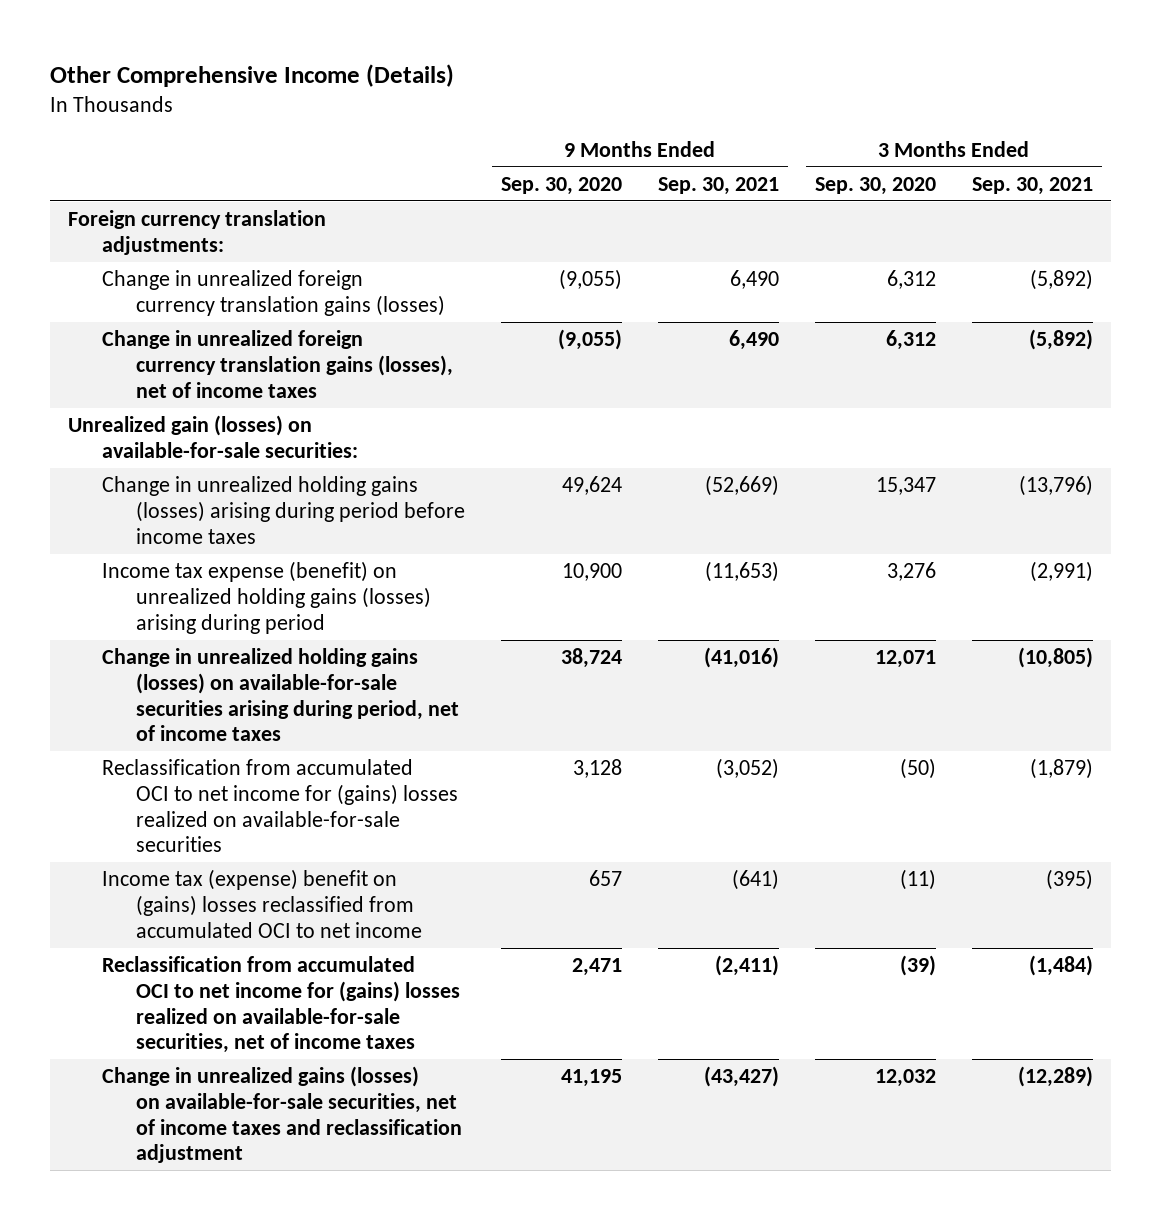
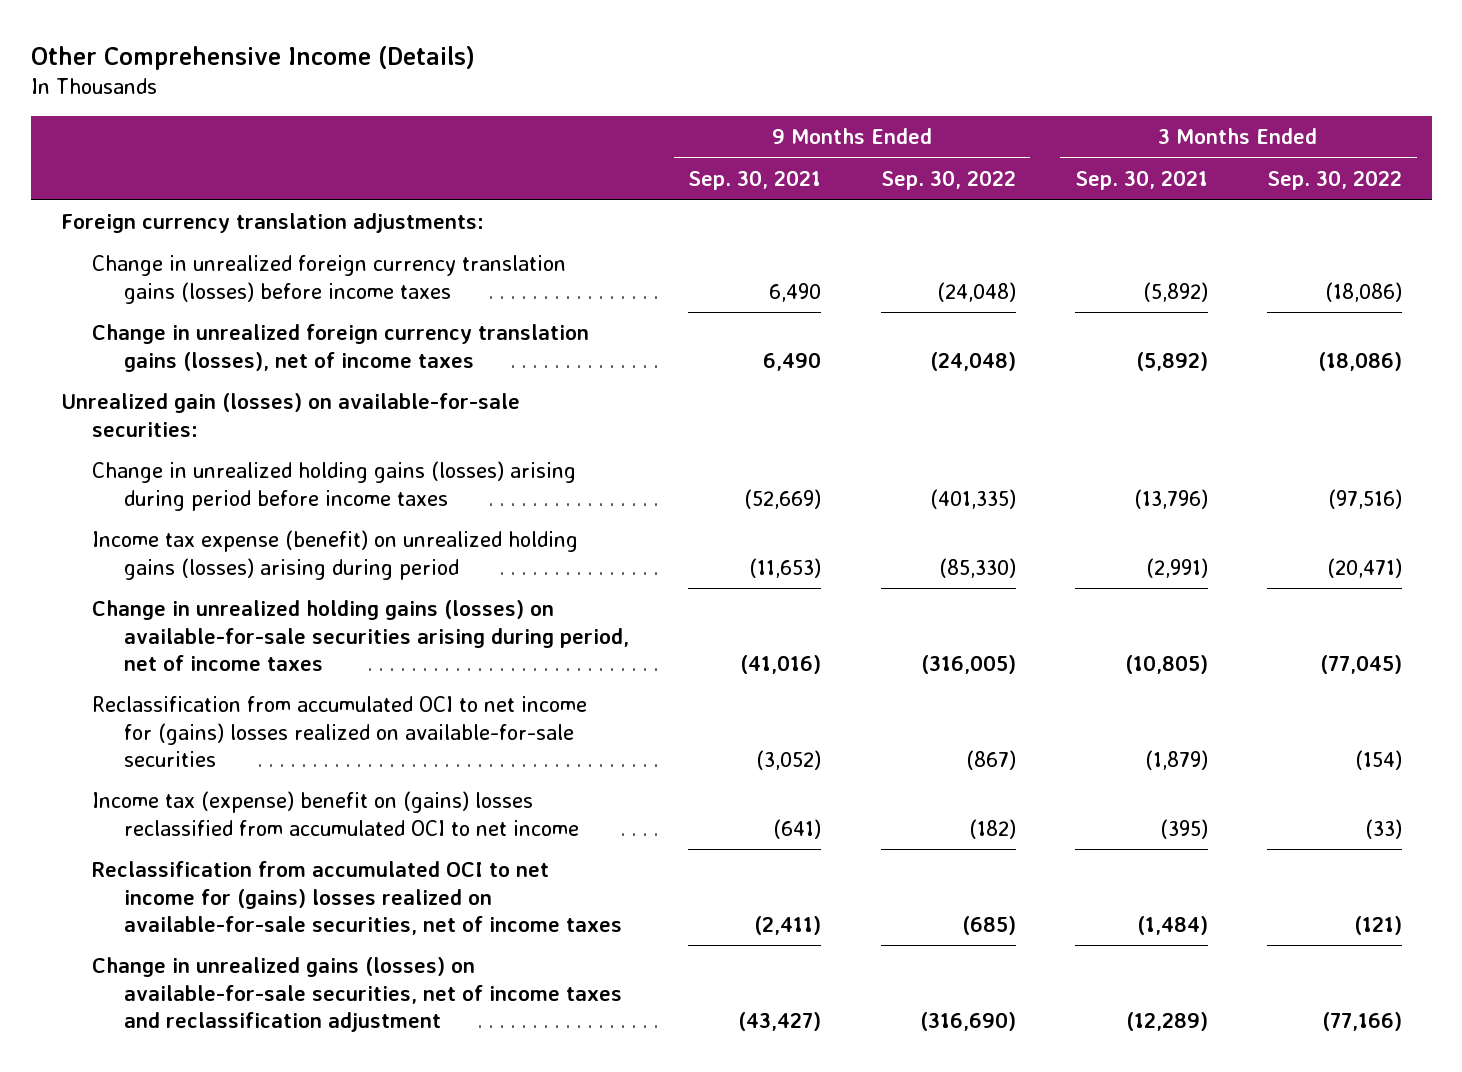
- | 9 Months Ended Sep. 30, 2020 | 9 Months Ended Sep. 30, 2021 | 3 Months Ended Sep. 30, 2020 | 3 Months Ended Sep. 30, 2021
+ | 9 Months Ended Sep. 30, 2021 | 9 Months Ended Sep. 30, 2022 | 3 Months Ended Sep. 30, 2021 | 3 Months Ended Sep. 30, 2022
- Change in unrealized foreign currency translation gains (losses) | (9,055) | 6,490 | 6,312 | (5,892)
+ Change in unrealized foreign currency translation gains (losses) before income taxes | 6,490 | (24,048) | (5,892) | (18,086)

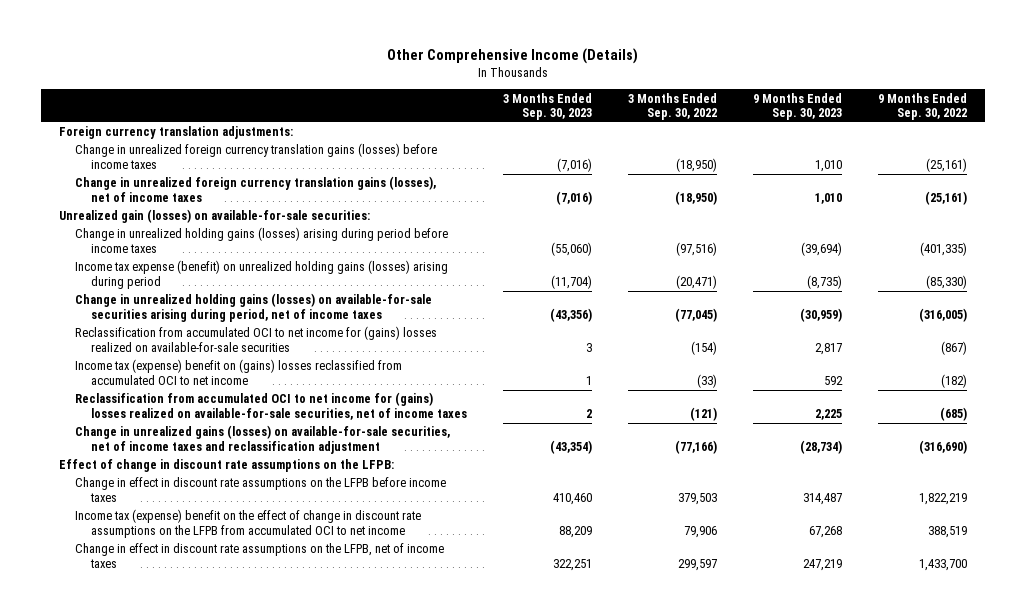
- | 9 Months Ended Sep. 30, 2021 | 9 Months Ended Sep. 30, 2022 | 3 Months Ended Sep. 30, 2021 | 3 Months Ended Sep. 30, 2022
+ | 3 Months Ended Sep. 30, 2023 | 3 Months Ended Sep. 30, 2022 | 9 Months Ended Sep. 30, 2023 | 9 Months Ended Sep. 30, 2022
- Change in unrealized foreign currency translation gains (losses) before income taxes | 6,490 | (24,048) | (5,892) | (18,086)
- Change in unrealized foreign currency translation gains (losses), net of income taxes | 6,490 | (24,048) | (5,892) | (18,086)
+ Change in unrealized foreign currency translation gains (losses) before income taxes | (7,016) | (18,950) | 1,010 | (25,161)
+ Change in unrealized foreign currency translation gains (losses), net of income taxes | (7,016) | (18,950) | 1,010 | (25,161)
+ Effect of change in discount rate assumptions on the LFPB:
+ Change in effect in discount rate assumptions on the LFPB before income taxes | 410,460 | 379,503 | 314,487 | 1,822,219
+ Income tax (expense) benefit on the effect of change in discount rate assumptions on the LFPB from accumulated OCI to net income | 88,209 | 79,906 | 67,268 | 388,519
+ Change in effect in discount rate assumptions on the LFPB, net of income taxes | 322,251 | 299,597 | 247,219 | 1,433,700

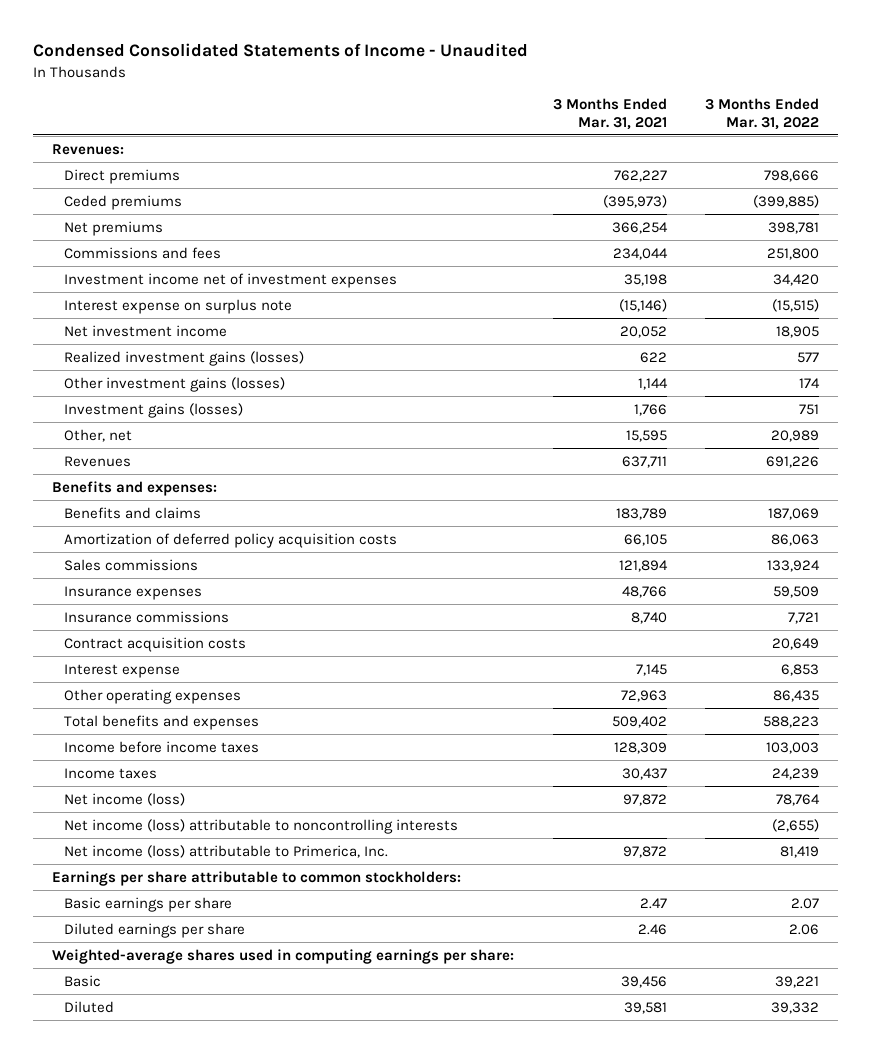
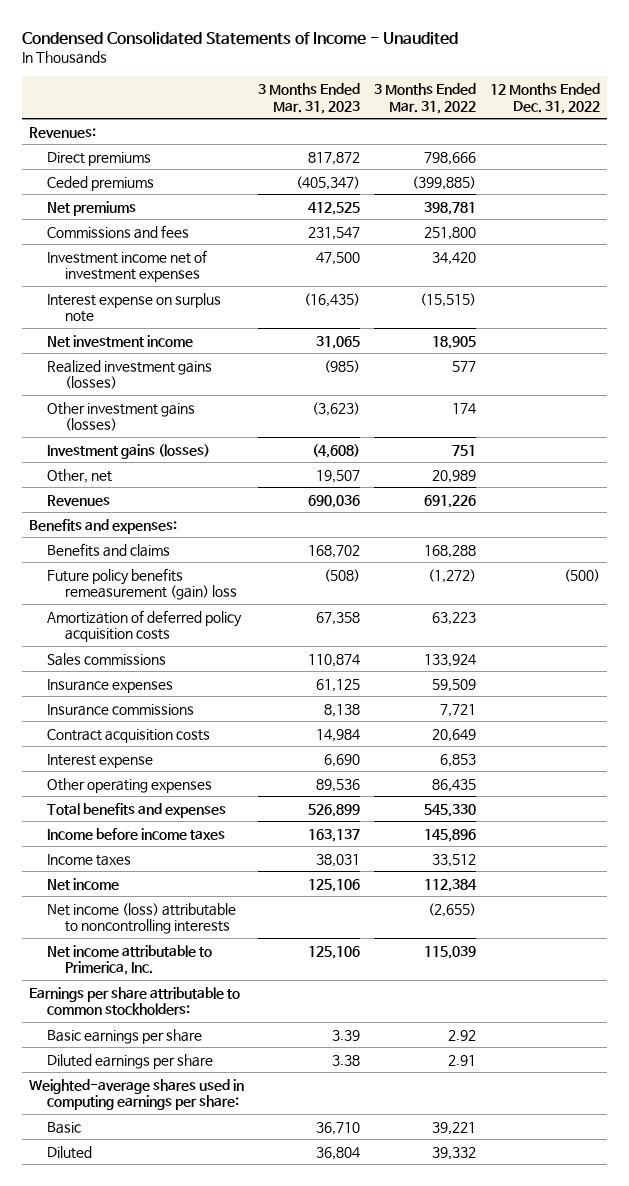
- | 3 Months Ended Mar. 31, 2021 | 3 Months Ended Mar. 31, 2022
+ | 3 Months Ended Mar. 31, 2023 | 3 Months Ended Mar. 31, 2022 | 12 Months Ended Dec. 31, 2022
- Benefits and claims | 183,789 | 187,069
- Amortization of deferred policy acquisition costs | 66,105 | 86,063
+ Benefits and claims | 168,702 | 168,288 |
+ Future policy benefits remeasurement (gain) loss | (508) | (1,272) | (500)
+ Amortization of deferred policy acquisition costs | 67,358 | 63,223 |
- Total benefits and expenses | 509,402 | 588,223
- Income before income taxes | 128,309 | 103,003
- Income taxes | 30,437 | 24,239
- Net income (loss) | 97,872 | 78,764
+ Total benefits and expenses | 526,899 | 545,330 |
+ Income before income taxes | 163,137 | 145,896 |
+ Income taxes | 38,031 | 33,512 |
+ Net income | 125,106 | 112,384 |
- Net income (loss) attributable to Primerica, Inc. | 97,872 | 81,419
+ Net income attributable to Primerica, Inc. | 125,106 | 115,039 |
- Basic earnings per share | 2.47 | 2.07
- Diluted earnings per share | 2.46 | 2.06
+ Basic earnings per share | 3.39 | 2.92 |
+ Diluted earnings per share | 3.38 | 2.91 |

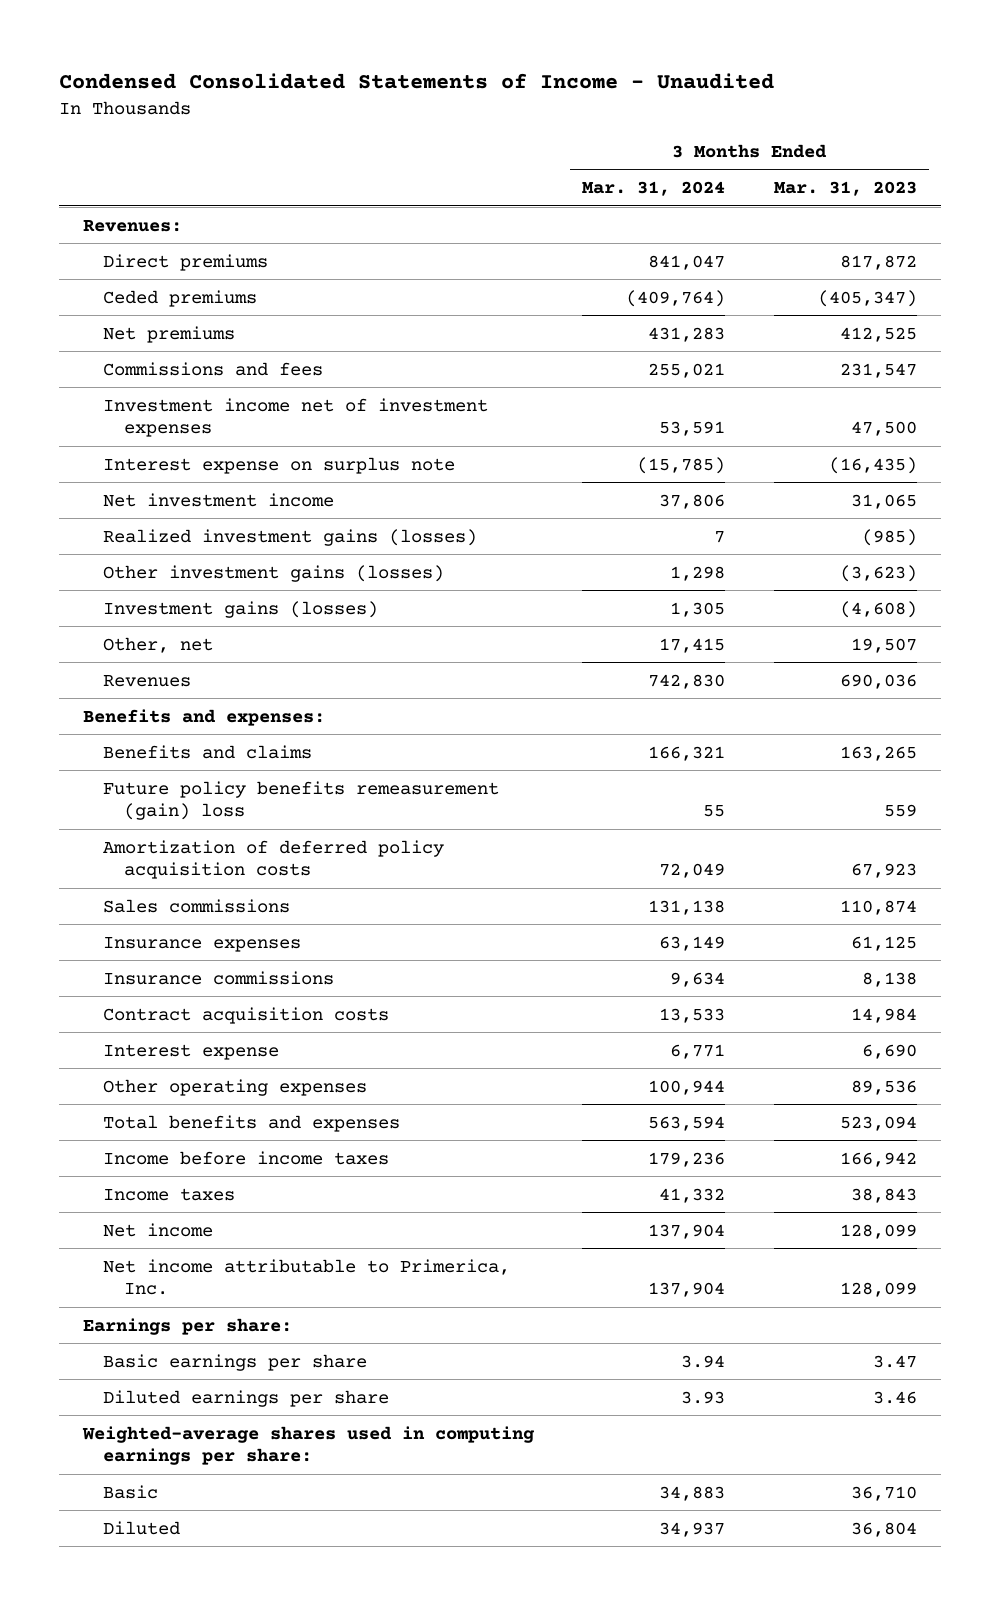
- | 3 Months Ended Mar. 31, 2023 | 3 Months Ended Mar. 31, 2022 | 12 Months Ended Dec. 31, 2022
+ | 3 Months Ended Mar. 31, 2024 | 3 Months Ended Mar. 31, 2023
- Benefits and claims | 168,702 | 168,288 |
- Future policy benefits remeasurement (gain) loss | (508) | (1,272) | (500)
- Amortization of deferred policy acquisition costs | 67,358 | 63,223 |
+ Benefits and claims | 166,321 | 163,265
+ Future policy benefits remeasurement (gain) loss | 55 | 559
+ Amortization of deferred policy acquisition costs | 72,049 | 67,923
- Total benefits and expenses | 526,899 | 545,330 |
- Income before income taxes | 163,137 | 145,896 |
- Income taxes | 38,031 | 33,512 |
- Net income | 125,106 | 112,384 |
- Net income (loss) attributable to noncontrolling interests | | (2,655) |
- Net income attributable to Primerica, Inc. | 125,106 | 115,039 |
- Earnings per share attributable to common stockholders:
- Basic earnings per share | 3.39 | 2.92 |
- Diluted earnings per share | 3.38 | 2.91 |
+ Total benefits and expenses | 563,594 | 523,094
+ Income before income taxes | 179,236 | 166,942
+ Income taxes | 41,332 | 38,843
+ Net income | 137,904 | 128,099
+ Net income attributable to Primerica, Inc. | 137,904 | 128,099
+ Earnings per share:
+ Basic earnings per share | 3.94 | 3.47
+ Diluted earnings per share | 3.93 | 3.46

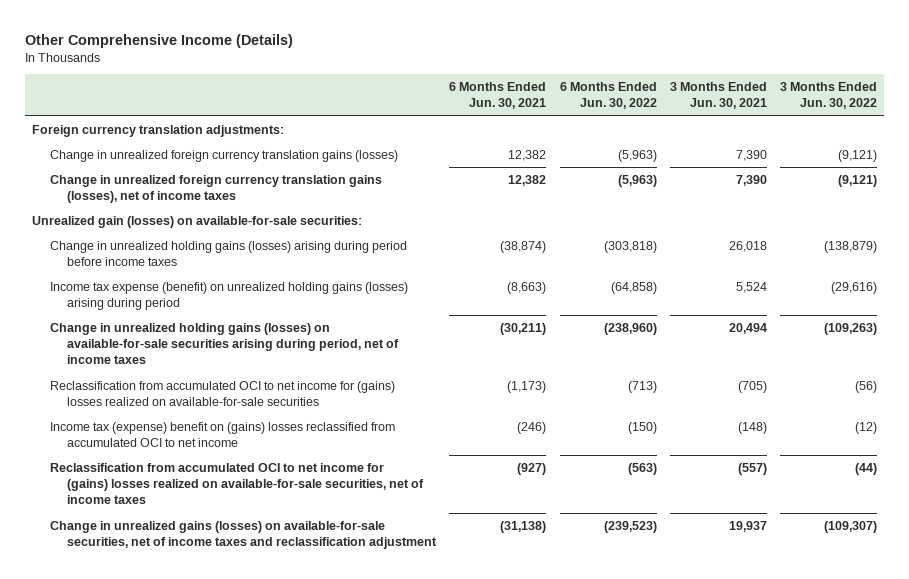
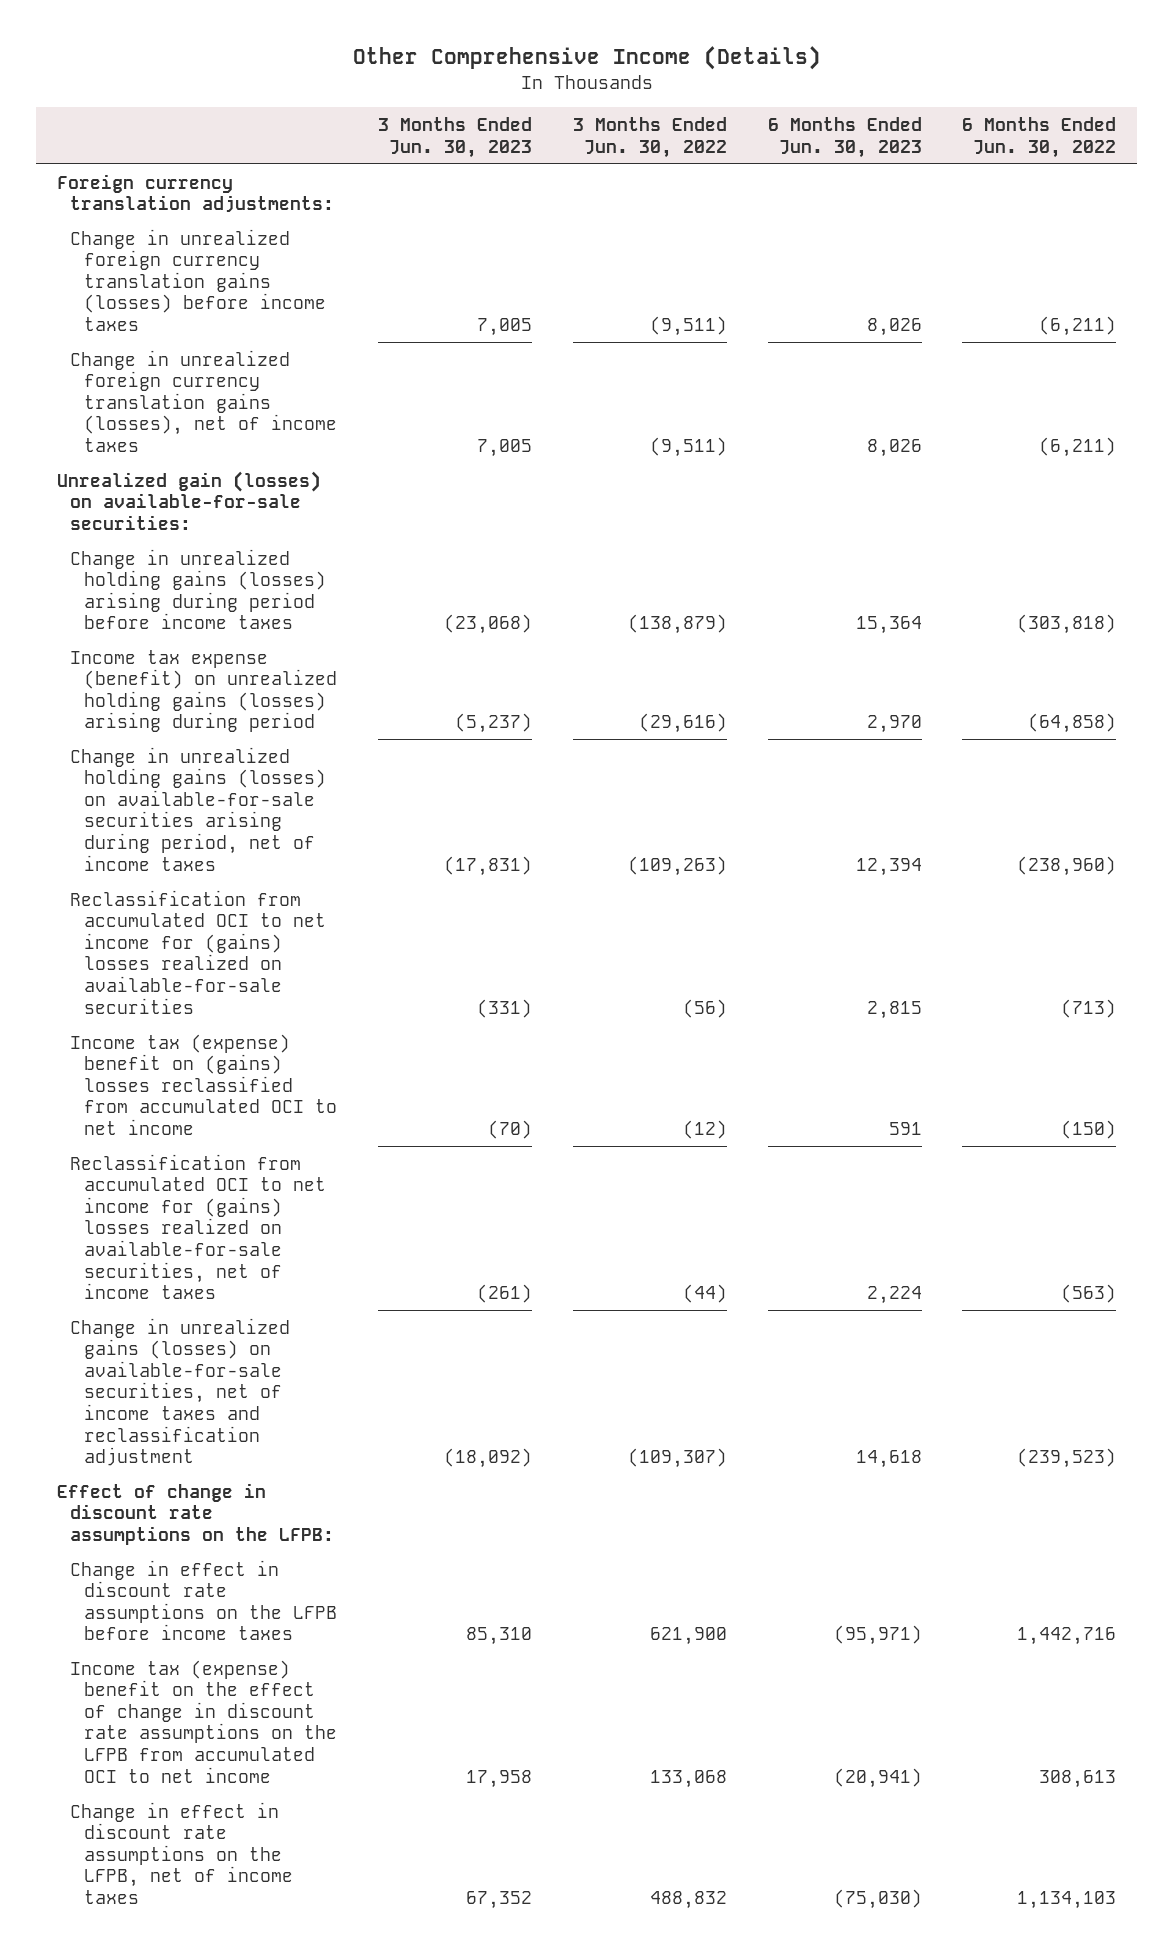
- | 6 Months Ended Jun. 30, 2021 | 6 Months Ended Jun. 30, 2022 | 3 Months Ended Jun. 30, 2021 | 3 Months Ended Jun. 30, 2022
+ | 3 Months Ended Jun. 30, 2023 | 3 Months Ended Jun. 30, 2022 | 6 Months Ended Jun. 30, 2023 | 6 Months Ended Jun. 30, 2022
- Change in unrealized foreign currency translation gains (losses) | 12,382 | (5,963) | 7,390 | (9,121)
- Change in unrealized foreign currency translation gains (losses), net of income taxes | 12,382 | (5,963) | 7,390 | (9,121)
+ Change in unrealized foreign currency translation gains (losses) before income taxes | 7,005 | (9,511) | 8,026 | (6,211)
+ Change in unrealized foreign currency translation gains (losses), net of income taxes | 7,005 | (9,511) | 8,026 | (6,211)
+ Effect of change in discount rate assumptions on the LFPB:
+ Change in effect in discount rate assumptions on the LFPB before income taxes | 85,310 | 621,900 | (95,971) | 1,442,716
+ Income tax (expense) benefit on the effect of change in discount rate assumptions on the LFPB from accumulated OCI to net income | 17,958 | 133,068 | (20,941) | 308,613
+ Change in effect in discount rate assumptions on the LFPB, net of income taxes | 67,352 | 488,832 | (75,030) | 1,134,103

